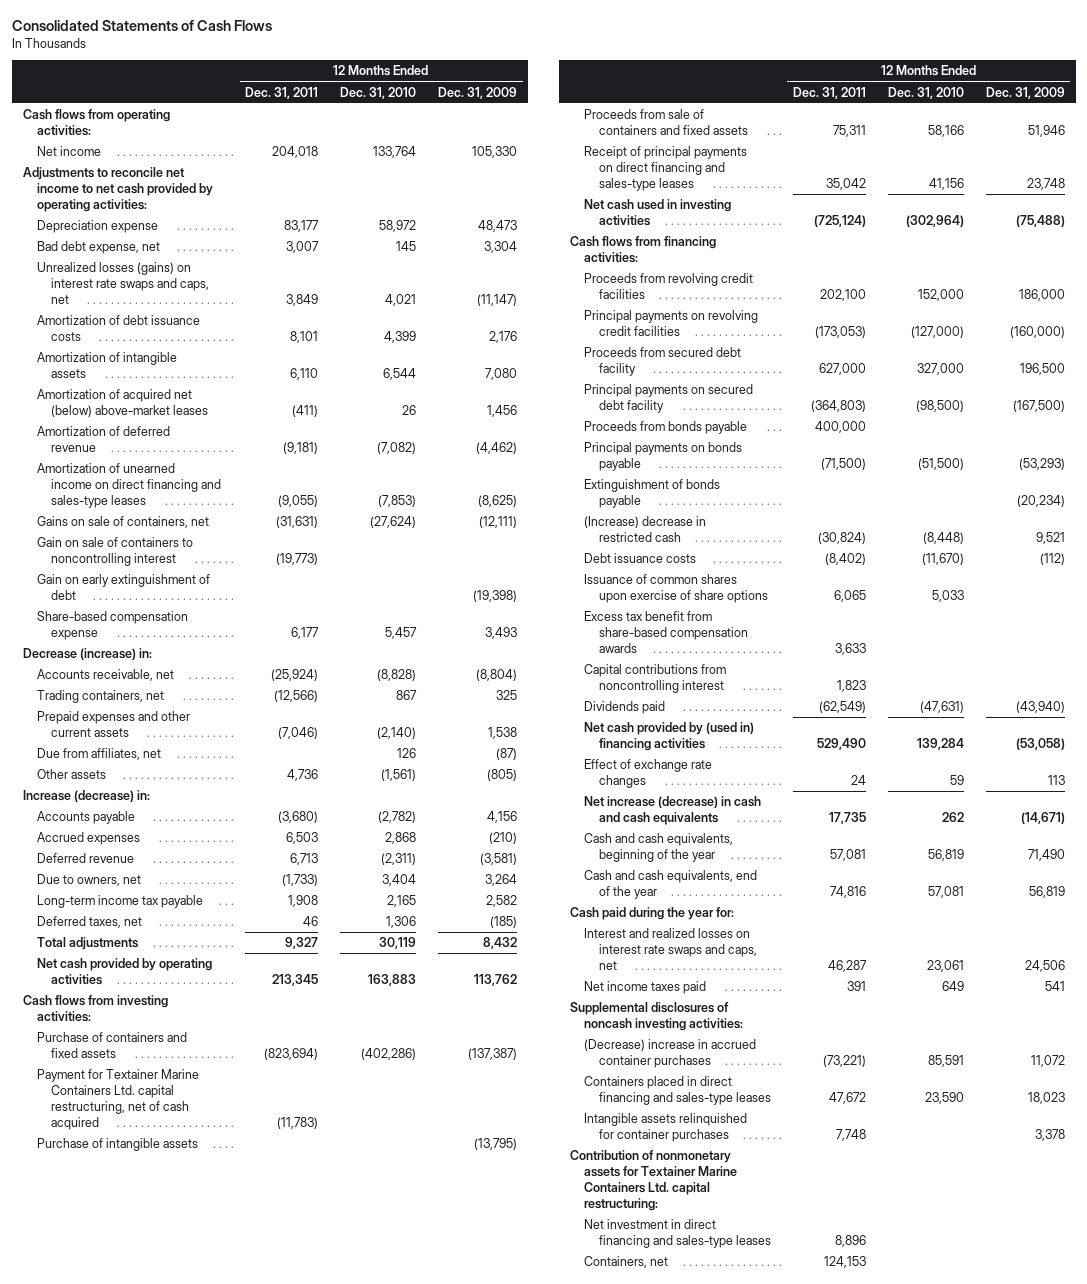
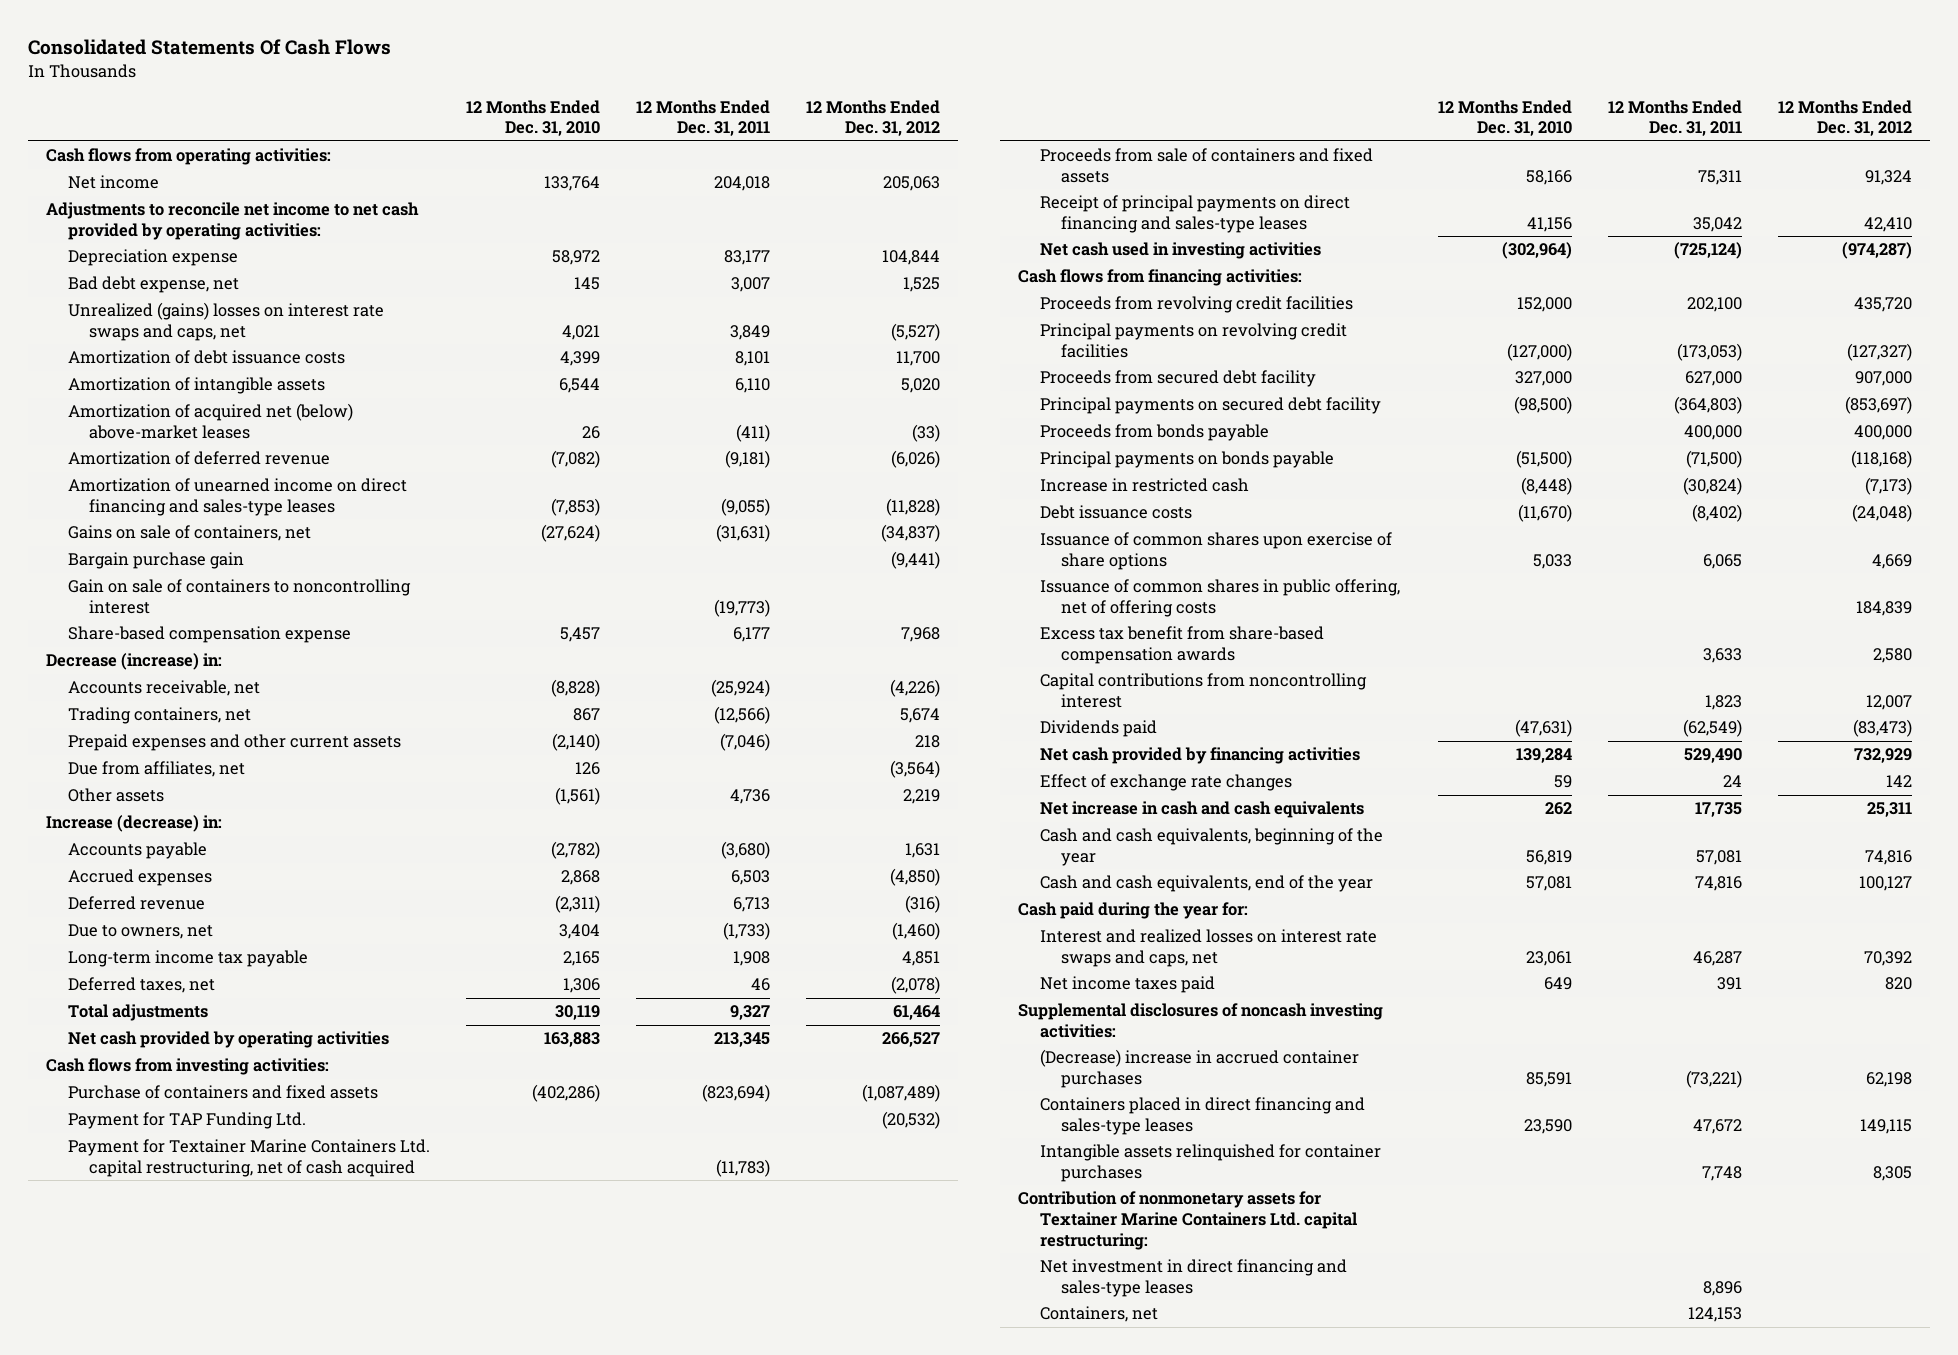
- Consolidated Statements of Cash Flows
+ Consolidated Statements Of Cash Flows
- | 12 Months Ended Dec. 31, 2011 | 12 Months Ended Dec. 31, 2010 | 12 Months Ended Dec. 31, 2009
+ | 12 Months Ended Dec. 31, 2010 | 12 Months Ended Dec. 31, 2011 | 12 Months Ended Dec. 31, 2012
- Unrealized losses (gains) on interest rate swaps and caps, net | 3,849 | 4,021 | (11,147)
+ Unrealized (gains) losses on interest rate swaps and caps, net | 4,021 | 3,849 | (5,527)
+ Bargain purchase gain | | | (9,441)
- Gain on early extinguishment of debt | | | (19,398)
+ Payment for TAP Funding Ltd. | | | (20,532)
- Purchase of intangible assets | | | (13,795)
- Extinguishment of bonds payable | | | (20,234)
- (Increase) decrease in restricted cash | (30,824) | (8,448) | 9,521
+ Increase in restricted cash | (8,448) | (30,824) | (7,173)
+ Issuance of common shares in public offering, net of offering costs | | | 184,839
- Net cash provided by (used in) financing activities | 529,490 | 139,284 | (53,058)
+ Net cash provided by financing activities | 139,284 | 529,490 | 732,929
- Net increase (decrease) in cash and cash equivalents | 17,735 | 262 | (14,671)
+ Net increase in cash and cash equivalents | 262 | 17,735 | 25,311

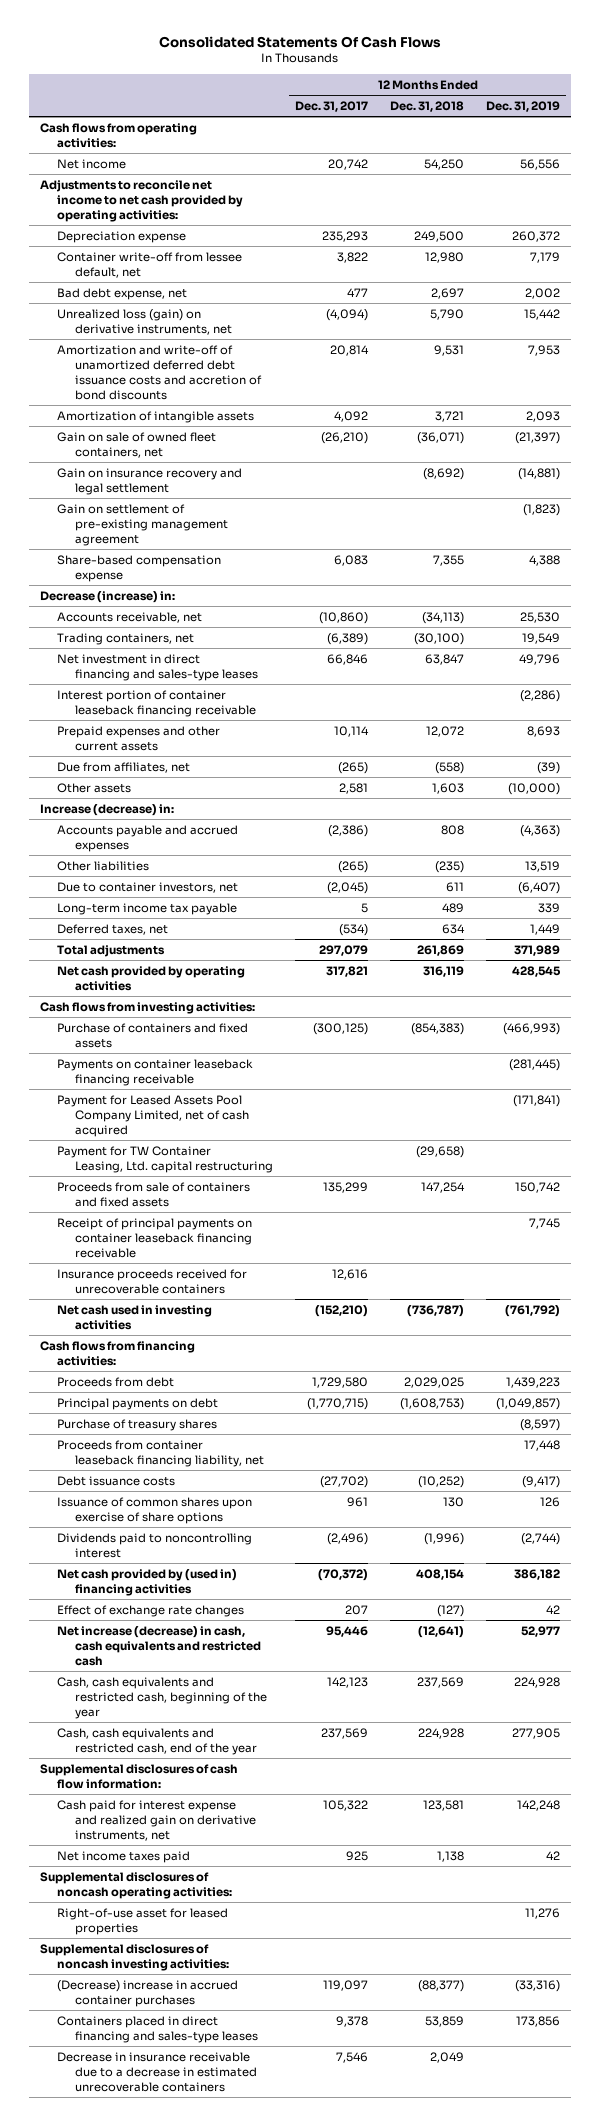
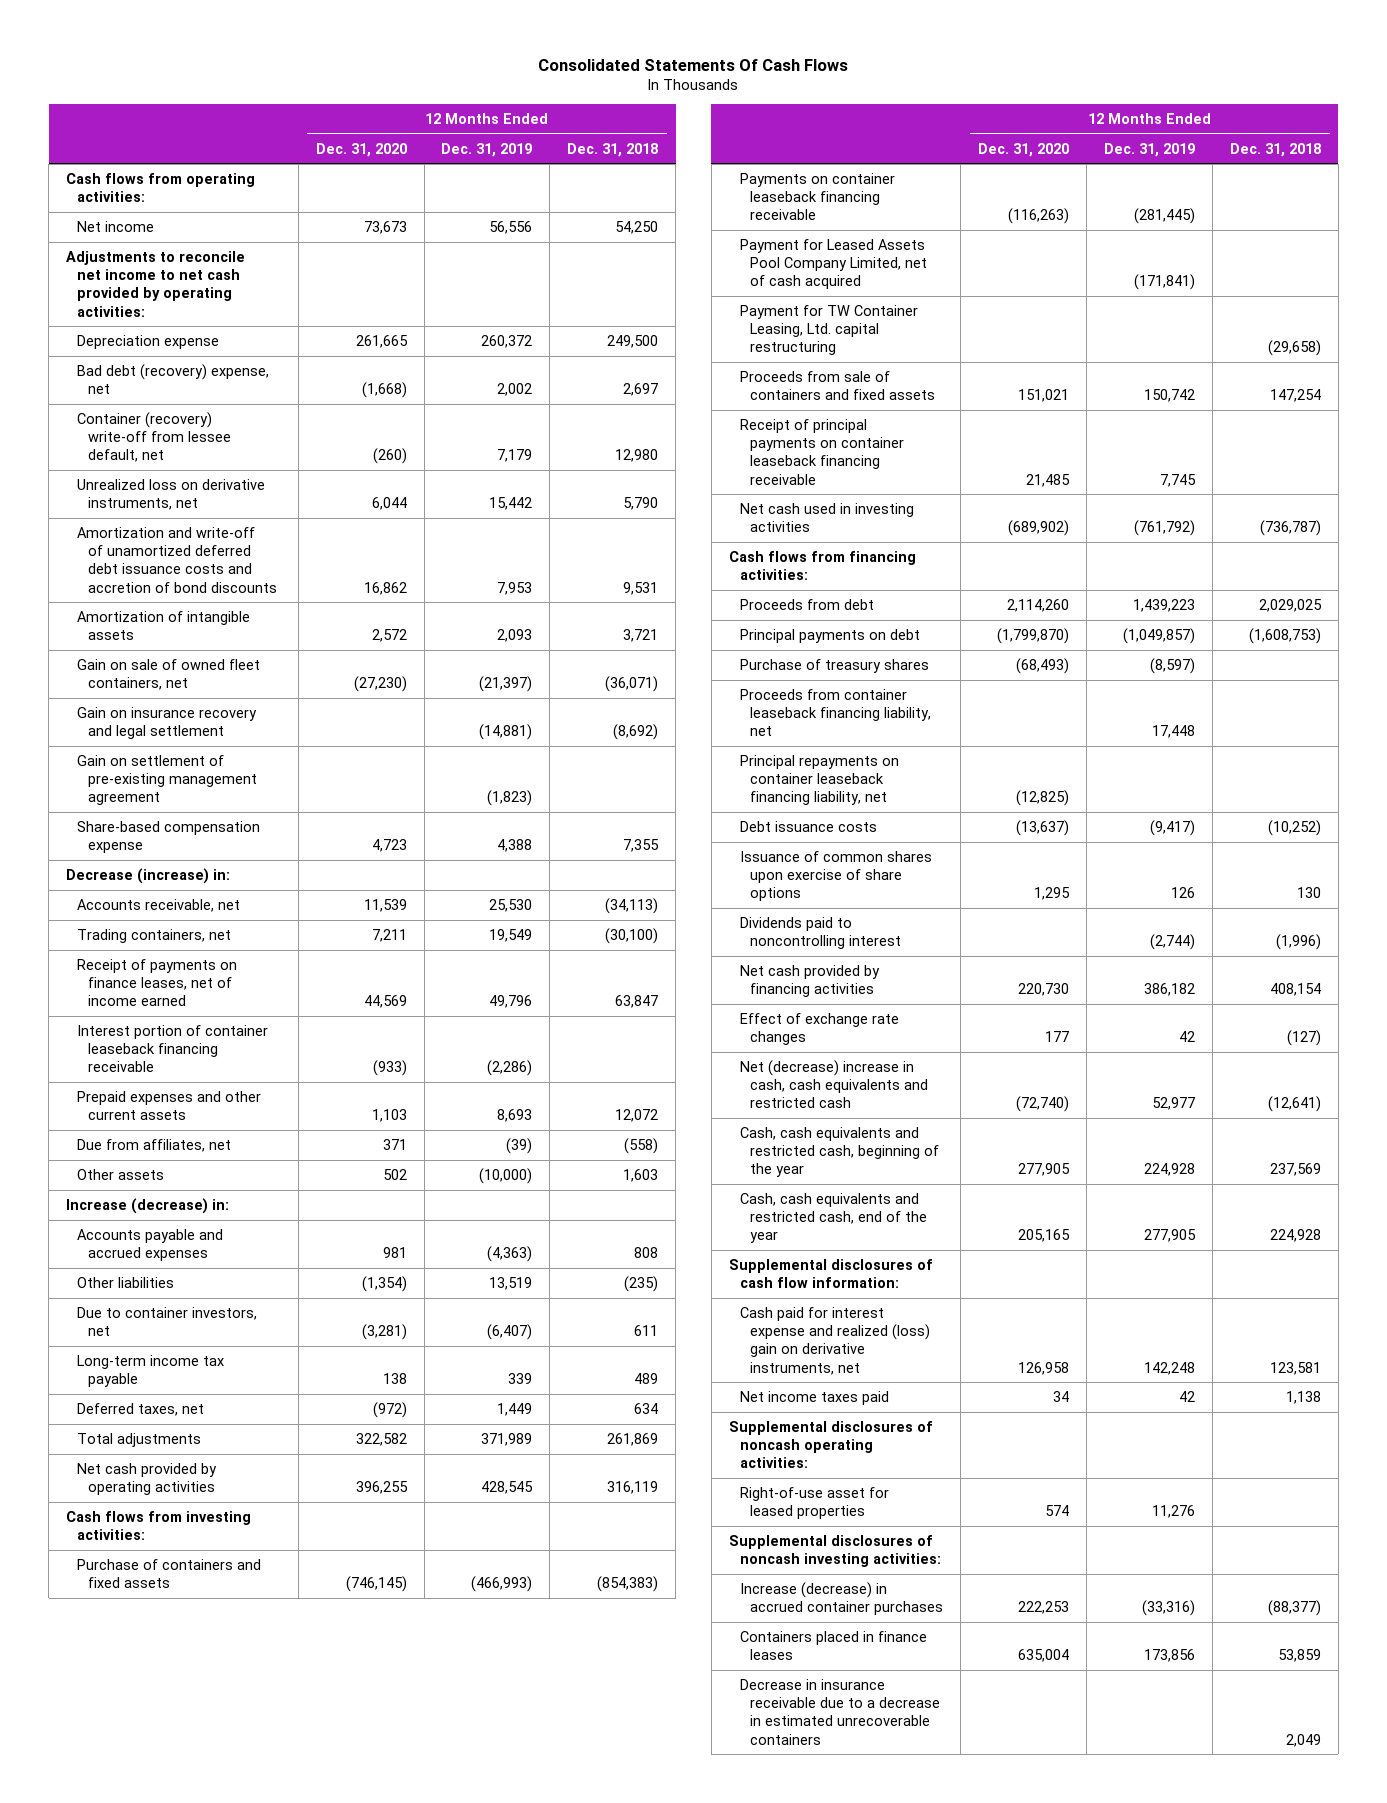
- | 12 Months Ended Dec. 31, 2017 | 12 Months Ended Dec. 31, 2018 | 12 Months Ended Dec. 31, 2019
+ | 12 Months Ended Dec. 31, 2020 | 12 Months Ended Dec. 31, 2019 | 12 Months Ended Dec. 31, 2018
- Container write-off from lessee default, net | 3,822 | 12,980 | 7,179
- Bad debt expense, net | 477 | 2,697 | 2,002
- Unrealized loss (gain) on derivative instruments, net | (4,094) | 5,790 | 15,442
+ Bad debt (recovery) expense, net | (1,668) | 2,002 | 2,697
+ Container (recovery) write-off from lessee default, net | (260) | 7,179 | 12,980
+ Unrealized loss on derivative instruments, net | 6,044 | 15,442 | 5,790
- Net investment in direct financing and sales-type leases | 66,846 | 63,847 | 49,796
+ Receipt of payments on finance leases, net of income earned | 44,569 | 49,796 | 63,847
- Insurance proceeds received for unrecoverable containers | 12,616 | |
+ Principal repayments on container leaseback financing liability, net | (12,825) | |
- Net cash provided by (used in) financing activities | (70,372) | 408,154 | 386,182
+ Net cash provided by financing activities | 220,730 | 386,182 | 408,154
- Net increase (decrease) in cash, cash equivalents and restricted cash | 95,446 | (12,641) | 52,977
+ Net (decrease) increase in cash, cash equivalents and restricted cash | (72,740) | 52,977 | (12,641)
- Cash paid for interest expense and realized gain on derivative instruments, net | 105,322 | 123,581 | 142,248
+ Cash paid for interest expense and realized (loss) gain on derivative instruments, net | 126,958 | 142,248 | 123,581
- (Decrease) increase in accrued container purchases | 119,097 | (88,377) | (33,316)
- Containers placed in direct financing and sales-type leases | 9,378 | 53,859 | 173,856
+ Increase (decrease) in accrued container purchases | 222,253 | (33,316) | (88,377)
+ Containers placed in finance leases | 635,004 | 173,856 | 53,859

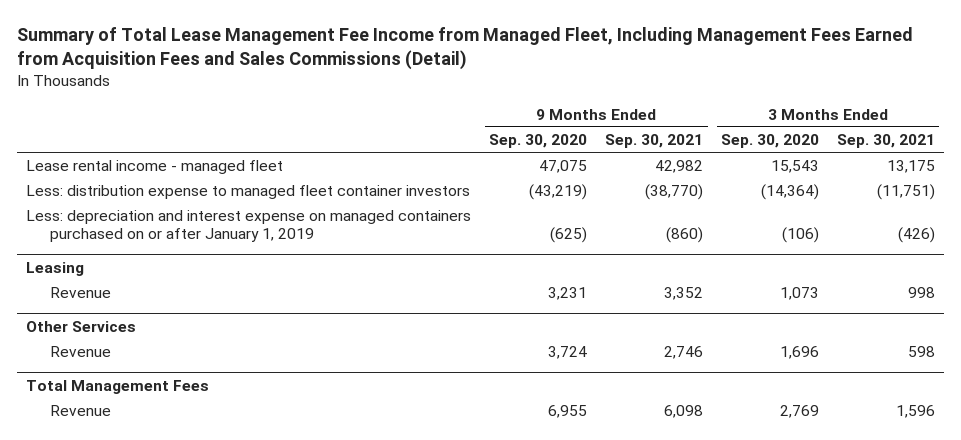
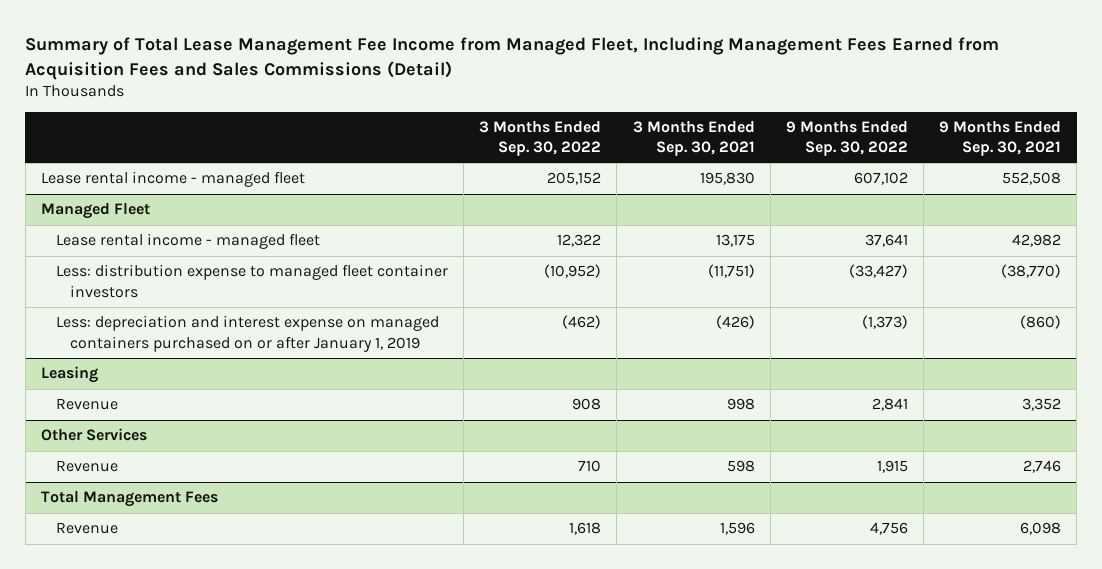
- | 9 Months Ended Sep. 30, 2020 | 9 Months Ended Sep. 30, 2021 | 3 Months Ended Sep. 30, 2020 | 3 Months Ended Sep. 30, 2021
+ | 3 Months Ended Sep. 30, 2022 | 3 Months Ended Sep. 30, 2021 | 9 Months Ended Sep. 30, 2022 | 9 Months Ended Sep. 30, 2021
+ Lease rental income - managed fleet | 205,152 | 195,830 | 607,102 | 552,508
+ Managed Fleet

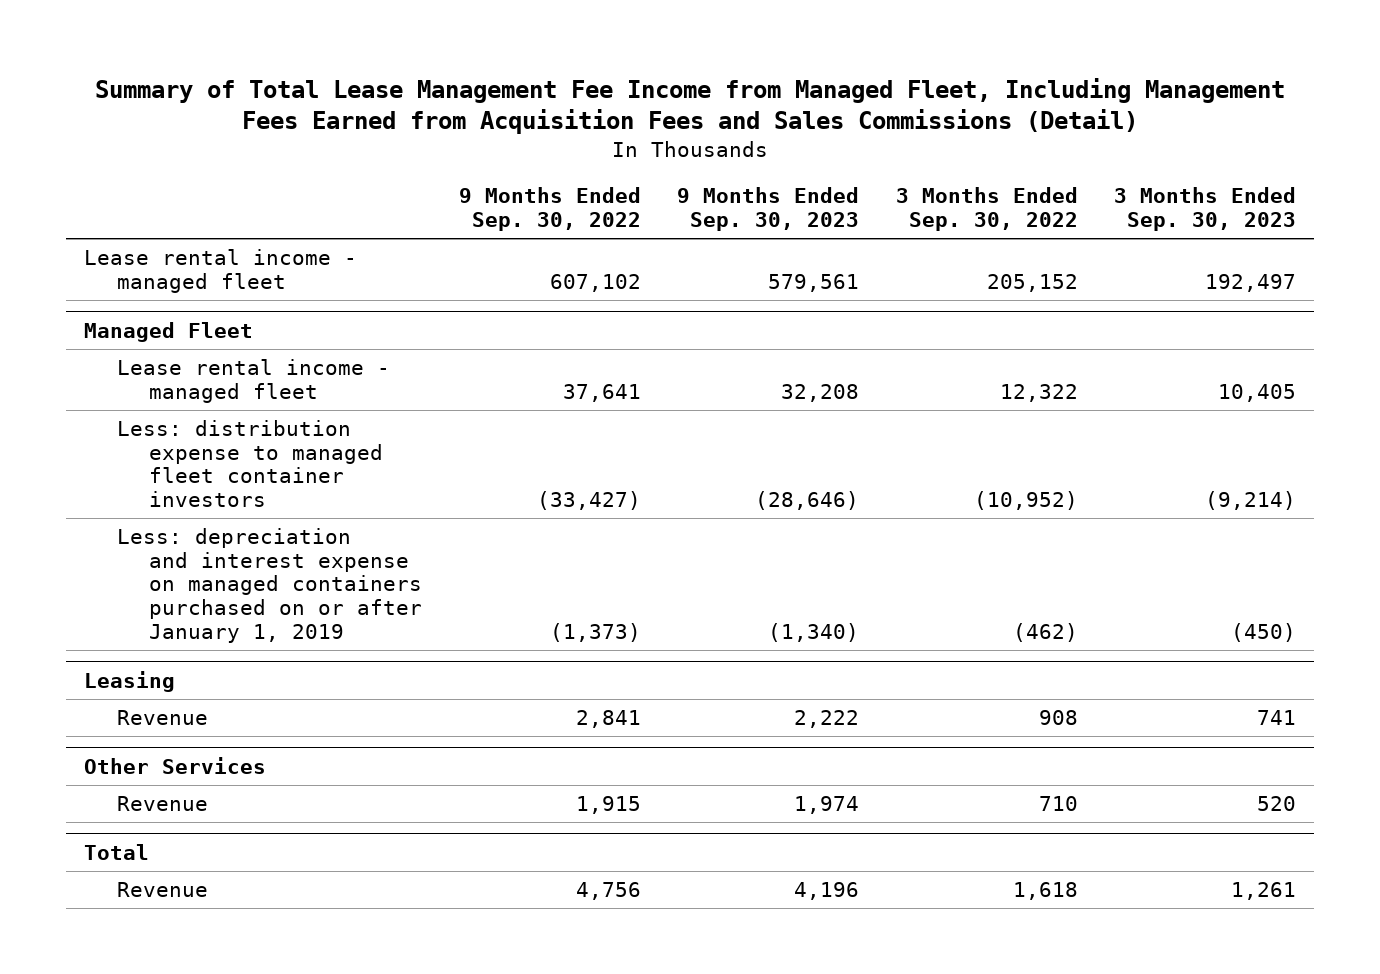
- | 3 Months Ended Sep. 30, 2022 | 3 Months Ended Sep. 30, 2021 | 9 Months Ended Sep. 30, 2022 | 9 Months Ended Sep. 30, 2021
+ | 9 Months Ended Sep. 30, 2022 | 9 Months Ended Sep. 30, 2023 | 3 Months Ended Sep. 30, 2022 | 3 Months Ended Sep. 30, 2023
- Total Management Fees
+ Total

